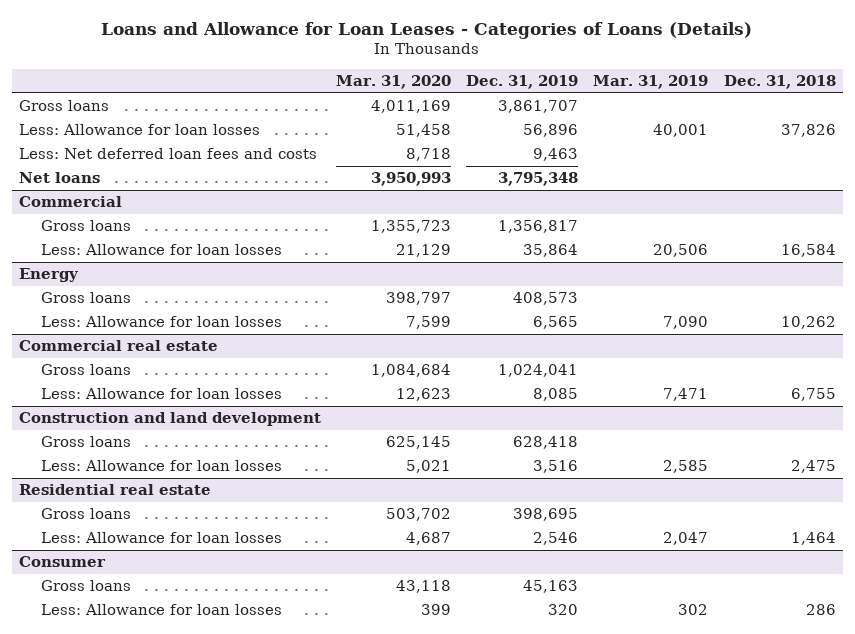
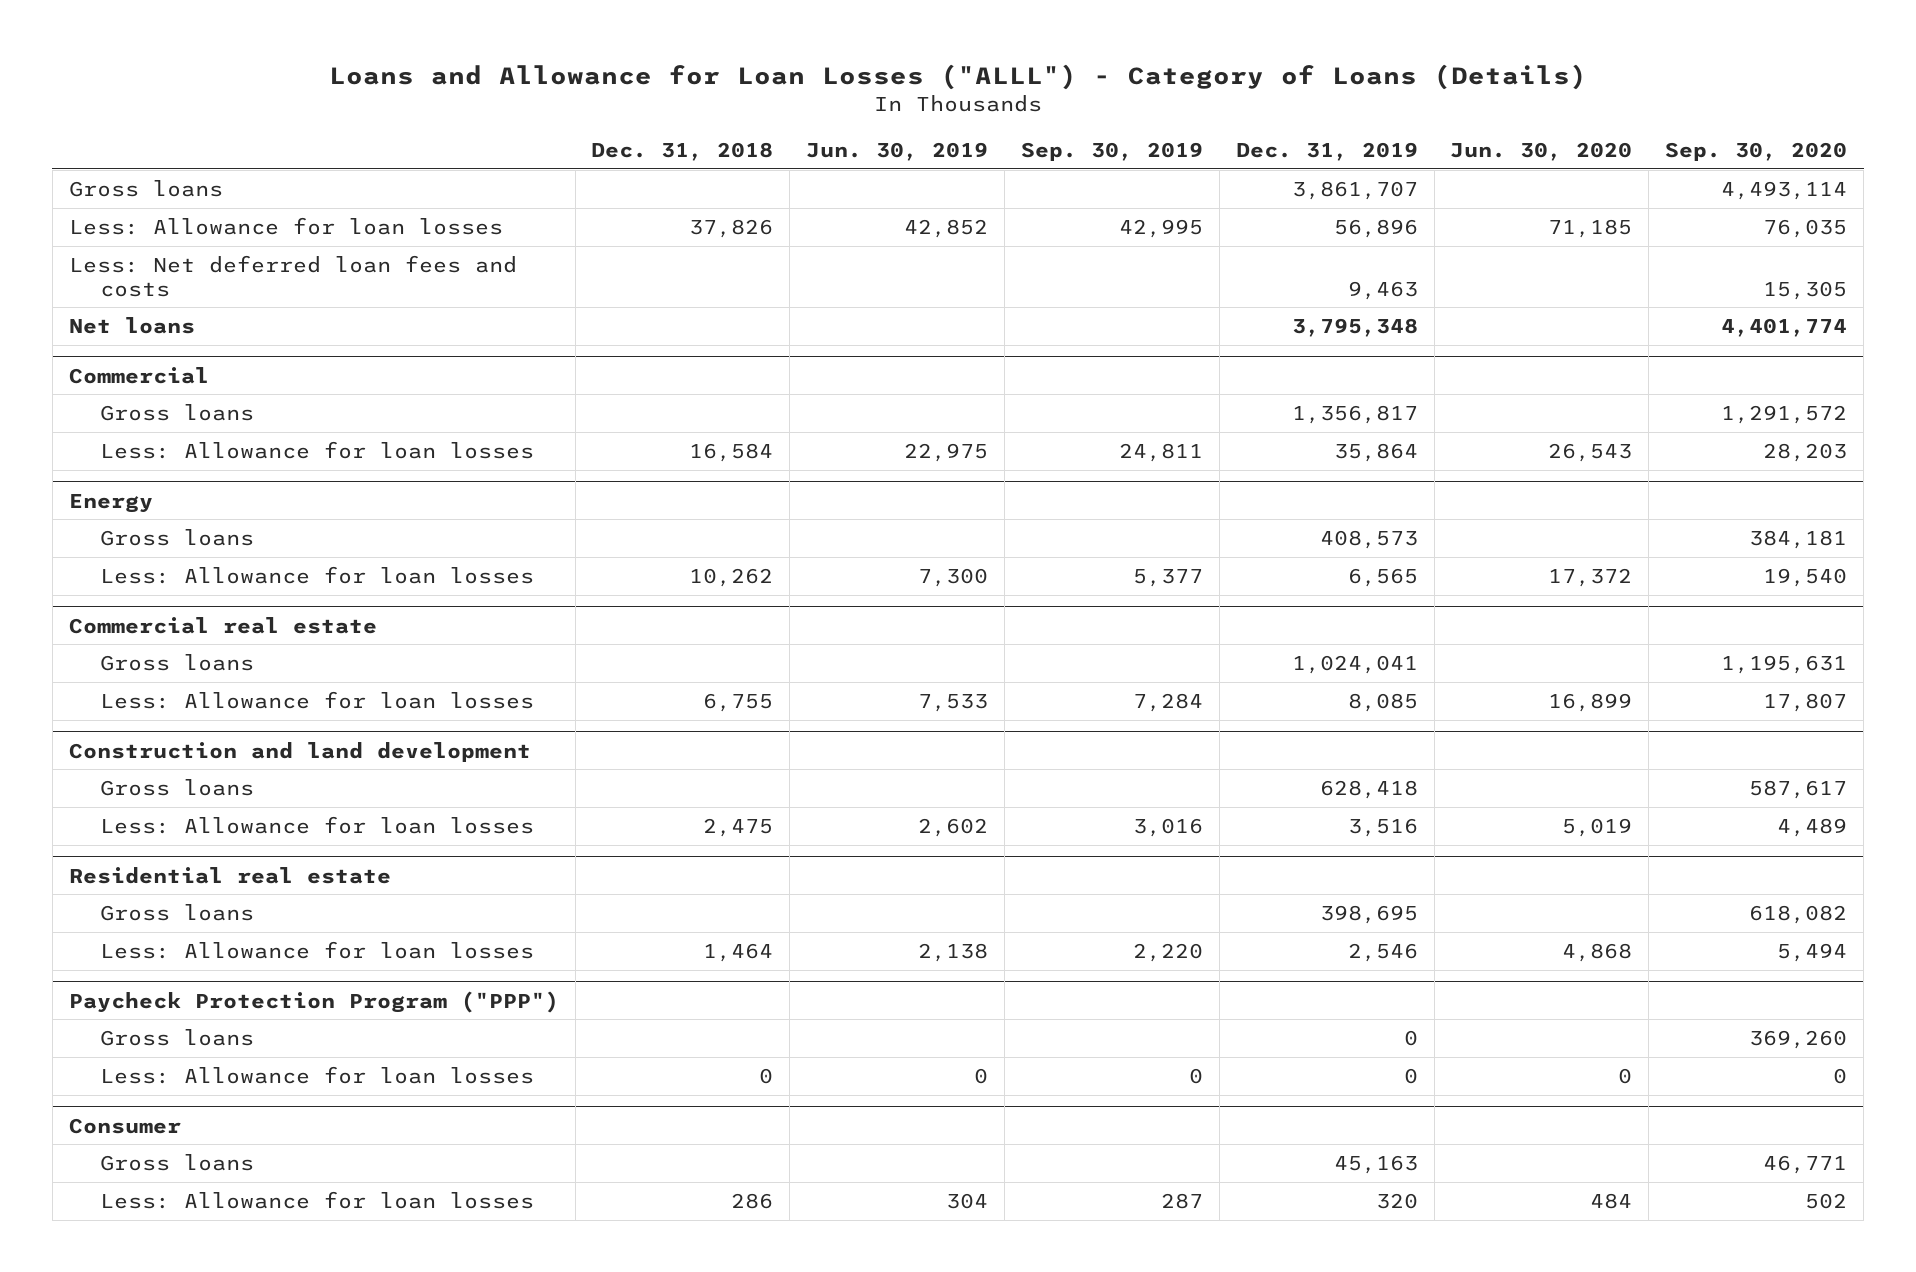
- Loans and Allowance for Loan Leases - Categories of Loans (Details)
+ Loans and Allowance for Loan Losses ("ALLL") - Category of Loans (Details)
- | Mar. 31, 2020 | Dec. 31, 2019 | Mar. 31, 2019 | Dec. 31, 2018
+ | Dec. 31, 2018 | Jun. 30, 2019 | Sep. 30, 2019 | Dec. 31, 2019 | Jun. 30, 2020 | Sep. 30, 2020
+ Paycheck Protection Program ("PPP")
+ Gross loans | | | | 0 | | 369,260
+ Less: Allowance for loan losses | 0 | 0 | 0 | 0 | 0 | 0

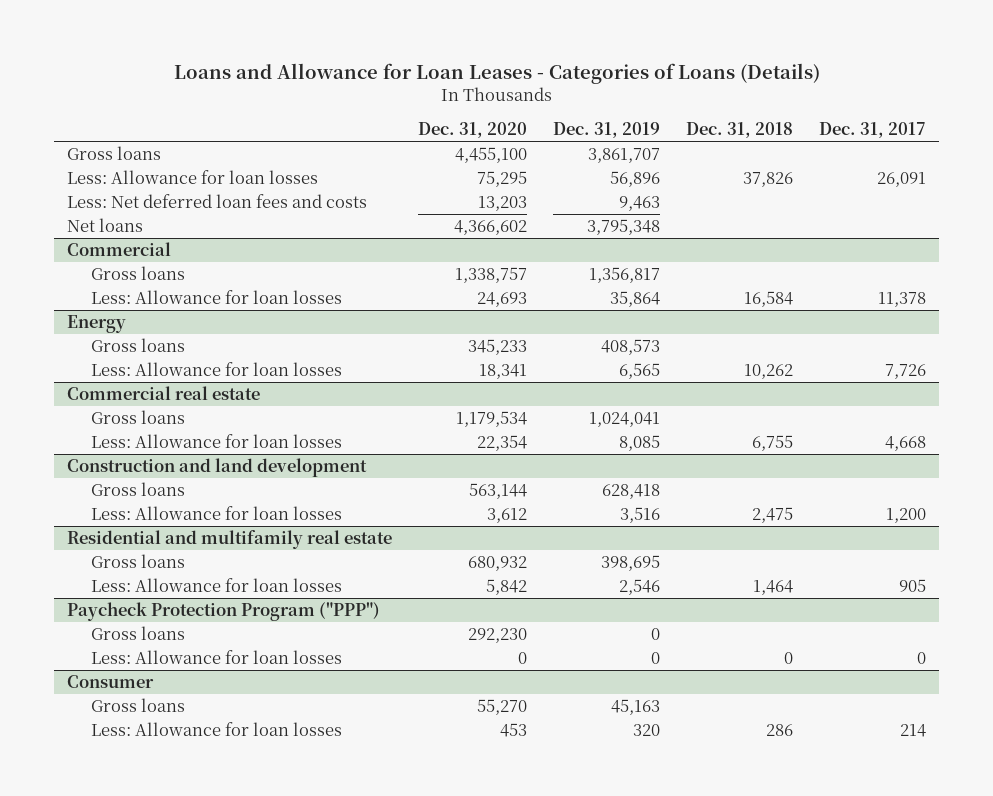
- Loans and Allowance for Loan Losses ("ALLL") - Category of Loans (Details)
+ Loans and Allowance for Loan Leases - Categories of Loans (Details)
- | Dec. 31, 2018 | Jun. 30, 2019 | Sep. 30, 2019 | Dec. 31, 2019 | Jun. 30, 2020 | Sep. 30, 2020
+ | Dec. 31, 2020 | Dec. 31, 2019 | Dec. 31, 2018 | Dec. 31, 2017
- Residential real estate
+ Residential and multifamily real estate

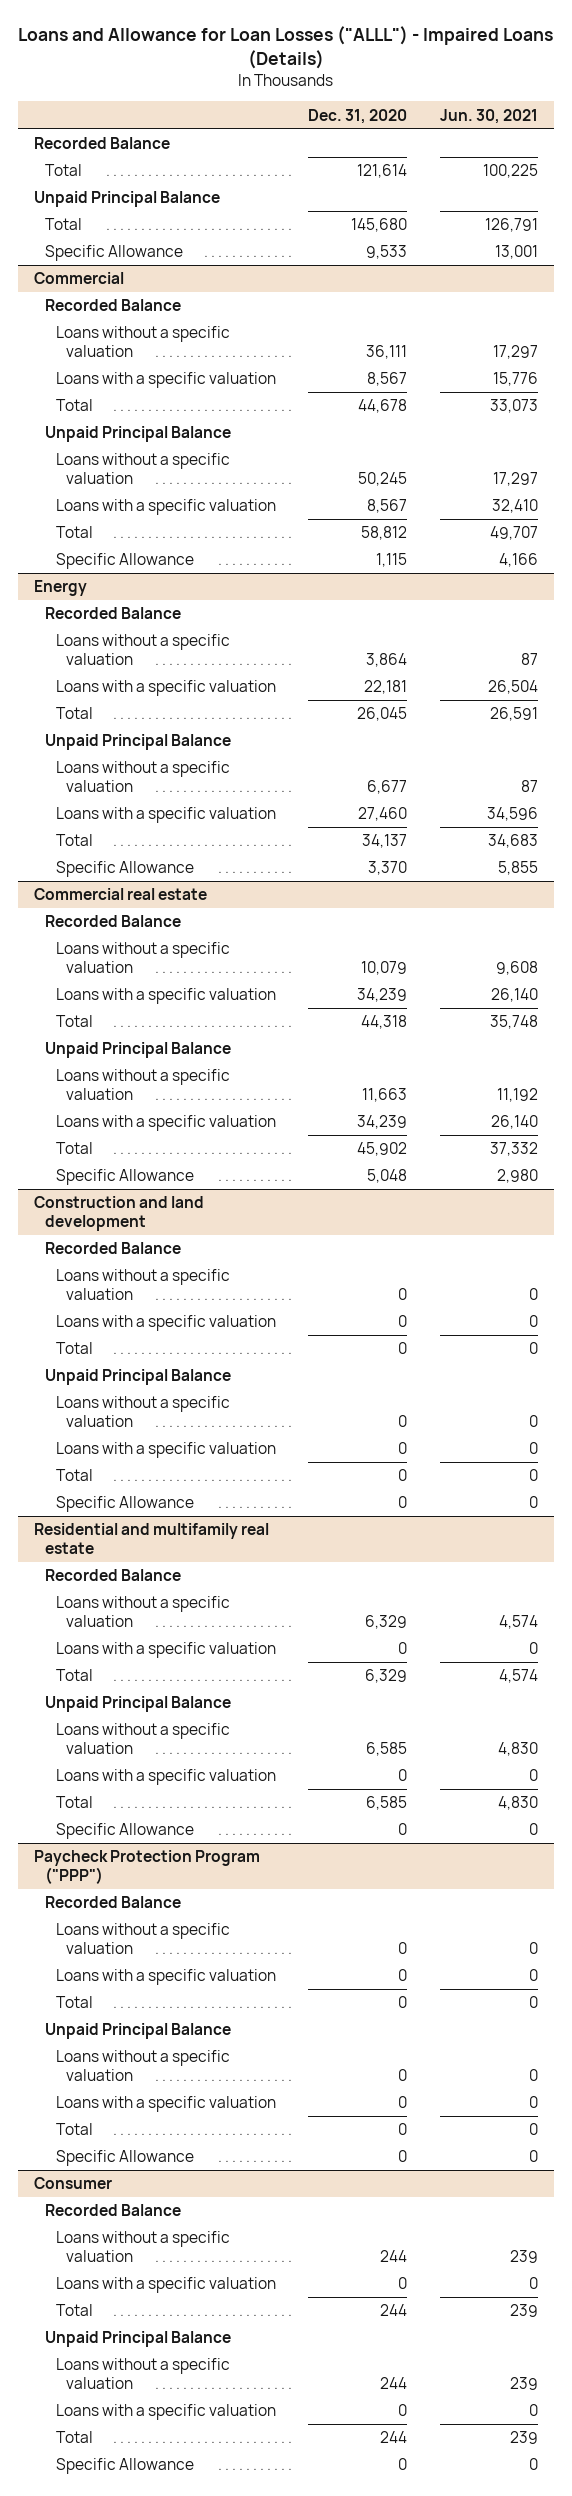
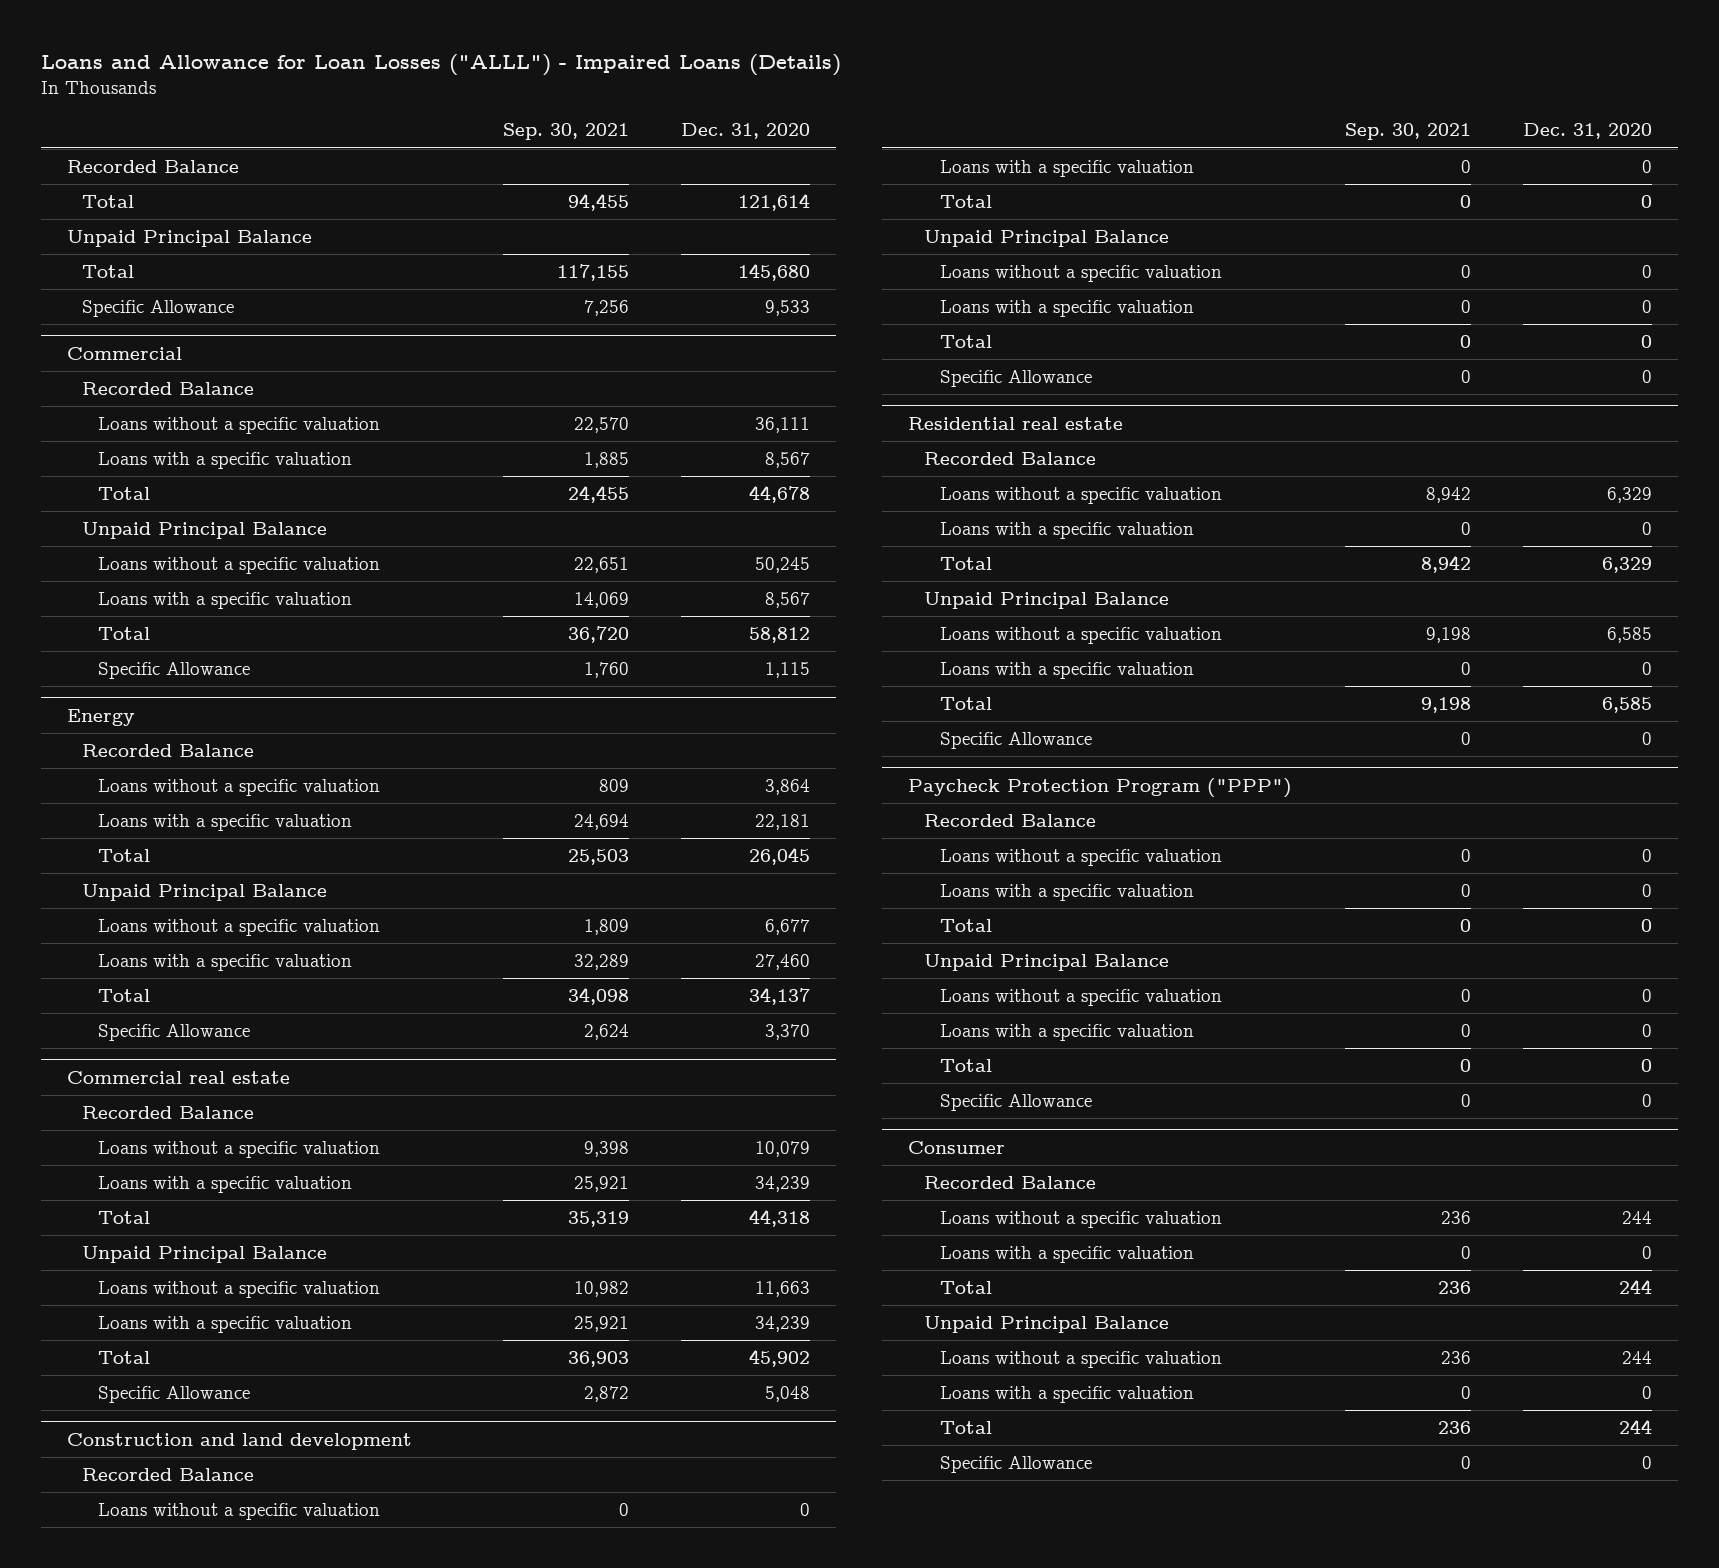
- | Dec. 31, 2020 | Jun. 30, 2021
+ | Sep. 30, 2021 | Dec. 31, 2020
- Residential and multifamily real estate
+ Residential real estate

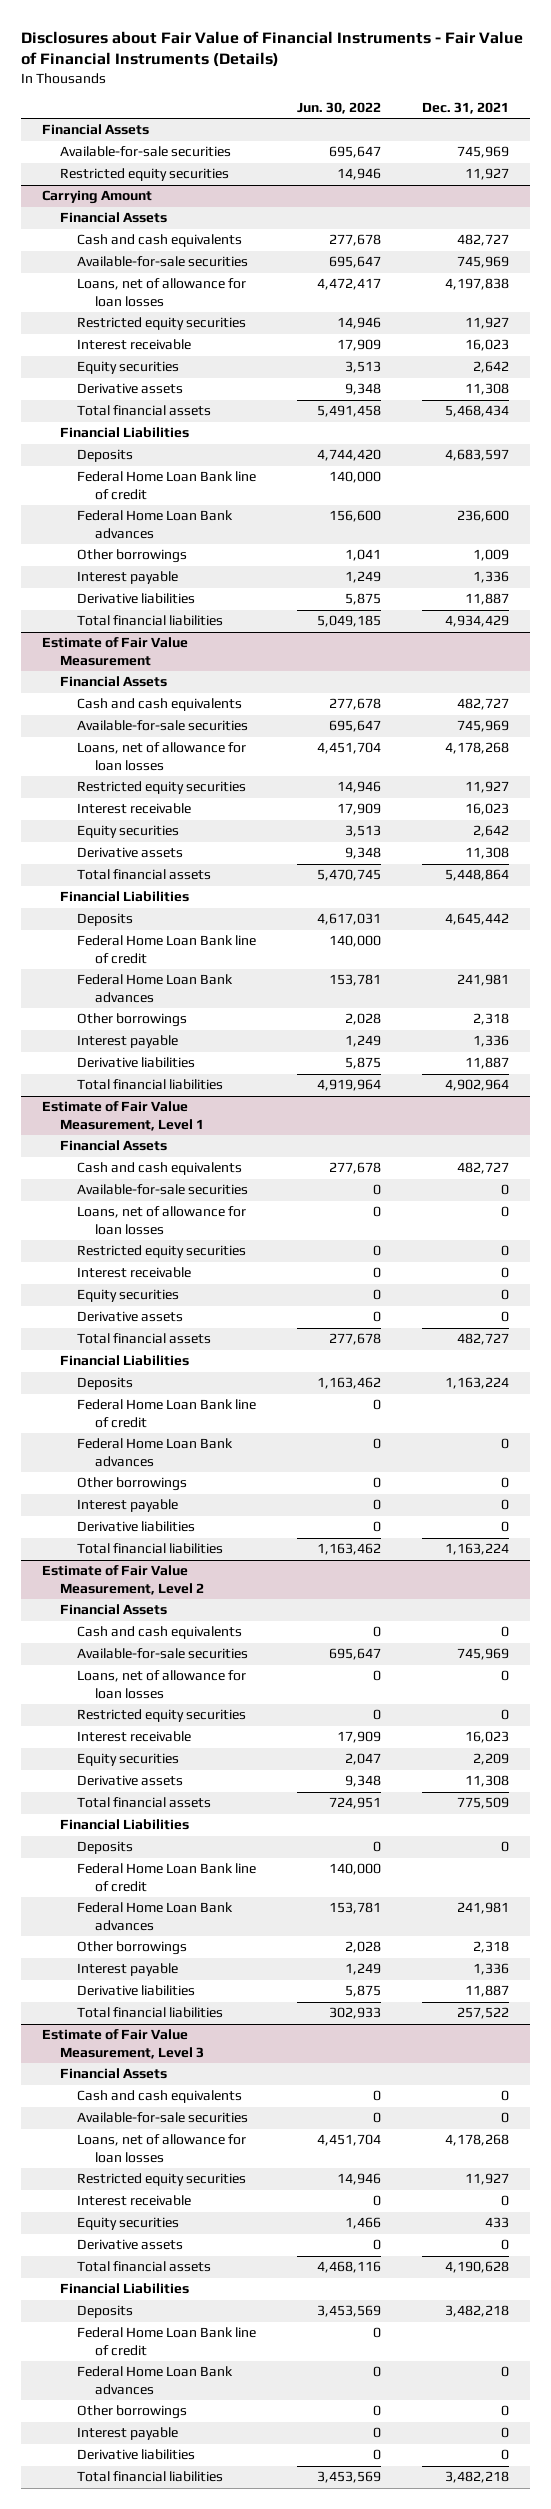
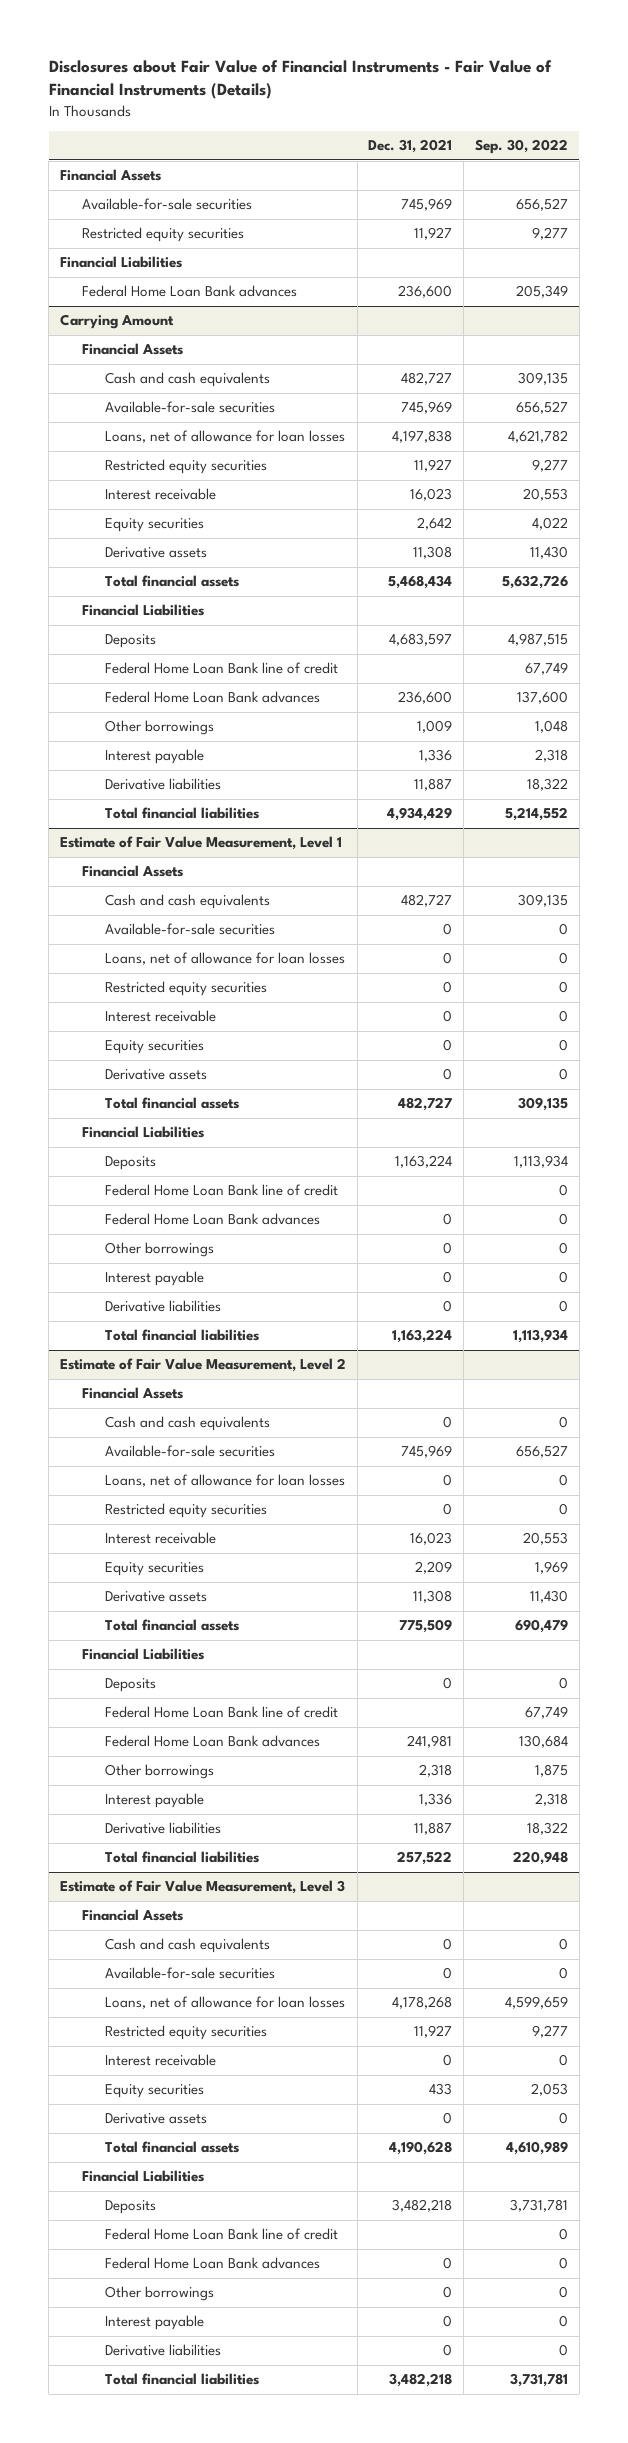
- | Jun. 30, 2022 | Dec. 31, 2021
+ | Dec. 31, 2021 | Sep. 30, 2022
+ Financial Liabilities
+ Federal Home Loan Bank advances | 236,600 | 205,349
- Estimate of Fair Value Measurement
- Financial Assets
- Cash and cash equivalents | 277,678 | 482,727
- Available-for-sale securities | 695,647 | 745,969
- Loans, net of allowance for loan losses | 4,451,704 | 4,178,268
- Restricted equity securities | 14,946 | 11,927
- Interest receivable | 17,909 | 16,023
- Equity securities | 3,513 | 2,642
- Derivative assets | 9,348 | 11,308
- Total financial assets | 5,470,745 | 5,448,864
- Financial Liabilities
- Deposits | 4,617,031 | 4,645,442
- Federal Home Loan Bank line of credit | 140,000 |
- Federal Home Loan Bank advances | 153,781 | 241,981
- Other borrowings | 2,028 | 2,318
- Interest payable | 1,249 | 1,336
- Derivative liabilities | 5,875 | 11,887
- Total financial liabilities | 4,919,964 | 4,902,964

